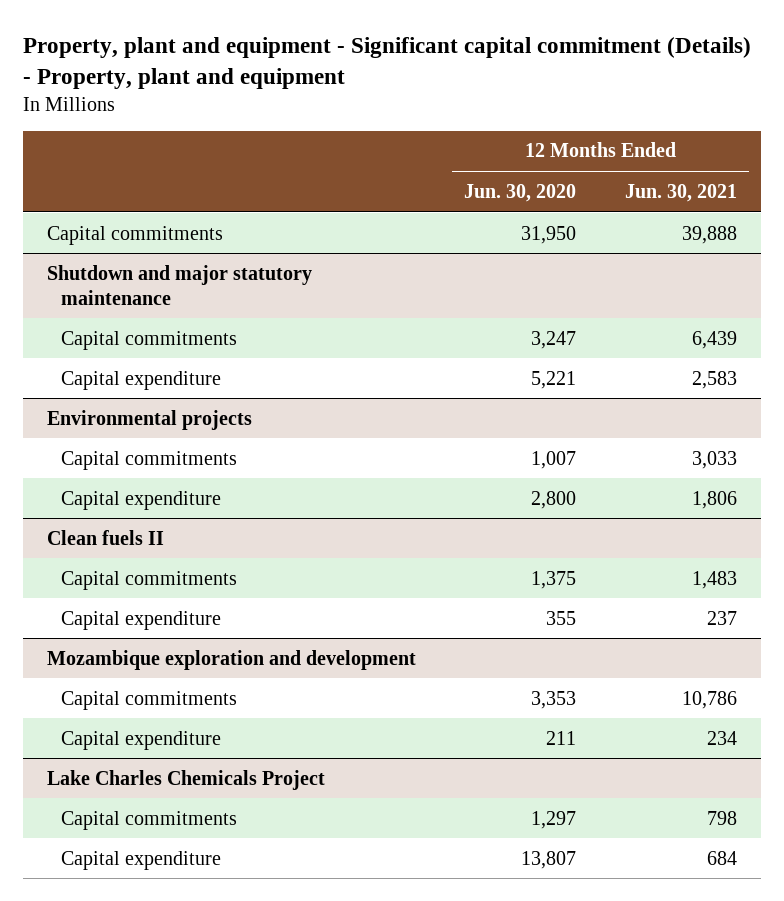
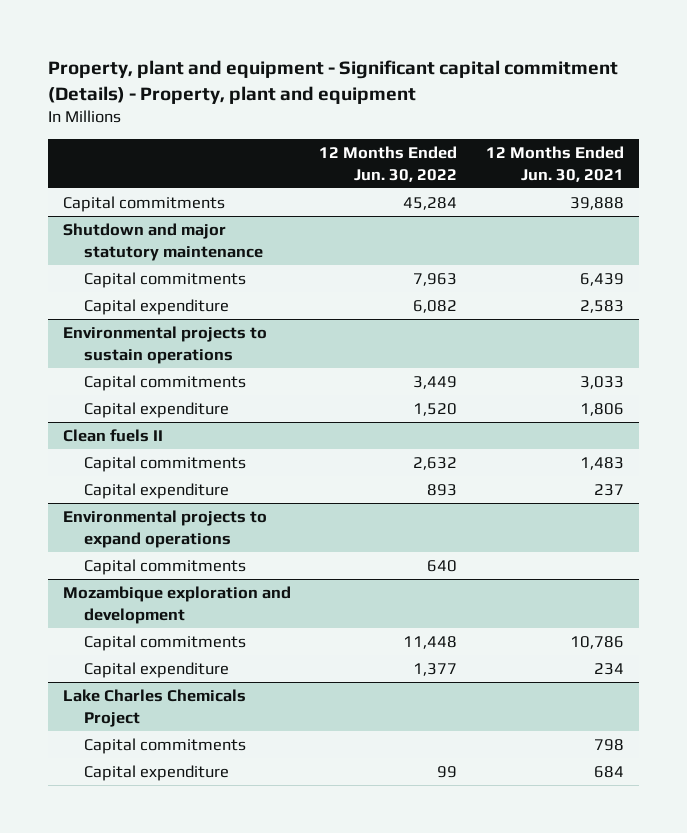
- | 12 Months Ended Jun. 30, 2020 | 12 Months Ended Jun. 30, 2021
+ | 12 Months Ended Jun. 30, 2022 | 12 Months Ended Jun. 30, 2021
- Environmental projects
+ Environmental projects to sustain operations
+ Environmental projects to expand operations
+ Capital commitments | 640 |

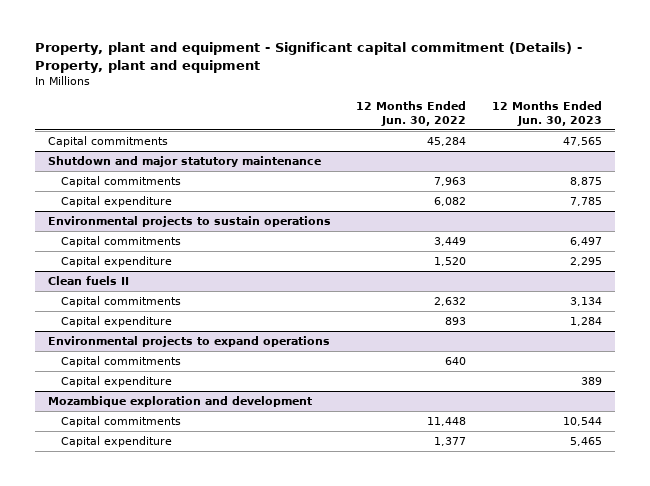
- | 12 Months Ended Jun. 30, 2022 | 12 Months Ended Jun. 30, 2021
+ | 12 Months Ended Jun. 30, 2022 | 12 Months Ended Jun. 30, 2023
@ Environmental projects to expand operations
+ Capital expenditure | | 389
- Lake Charles Chemicals Project
- Capital commitments | | 798
- Capital expenditure | 99 | 684

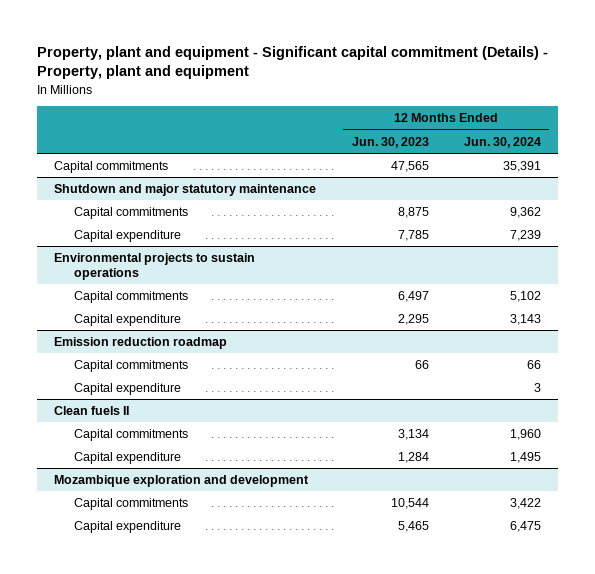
- | 12 Months Ended Jun. 30, 2022 | 12 Months Ended Jun. 30, 2023
+ | 12 Months Ended Jun. 30, 2023 | 12 Months Ended Jun. 30, 2024
+ Emission reduction roadmap
+ Capital commitments | 66 | 66
+ Capital expenditure | | 3
- Environmental projects to expand operations
- Capital commitments | 640 |
- Capital expenditure | | 389

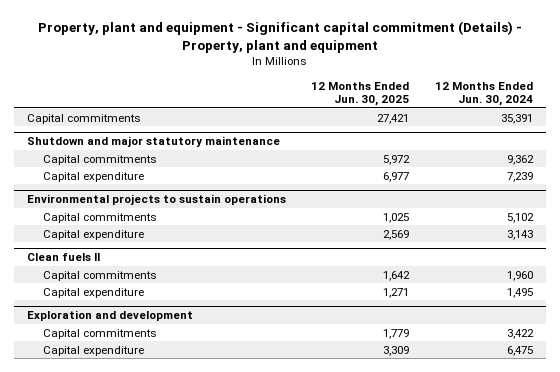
- | 12 Months Ended Jun. 30, 2023 | 12 Months Ended Jun. 30, 2024
+ | 12 Months Ended Jun. 30, 2025 | 12 Months Ended Jun. 30, 2024
- Emission reduction roadmap
- Capital commitments | 66 | 66
- Capital expenditure | | 3
- Mozambique exploration and development
+ Exploration and development

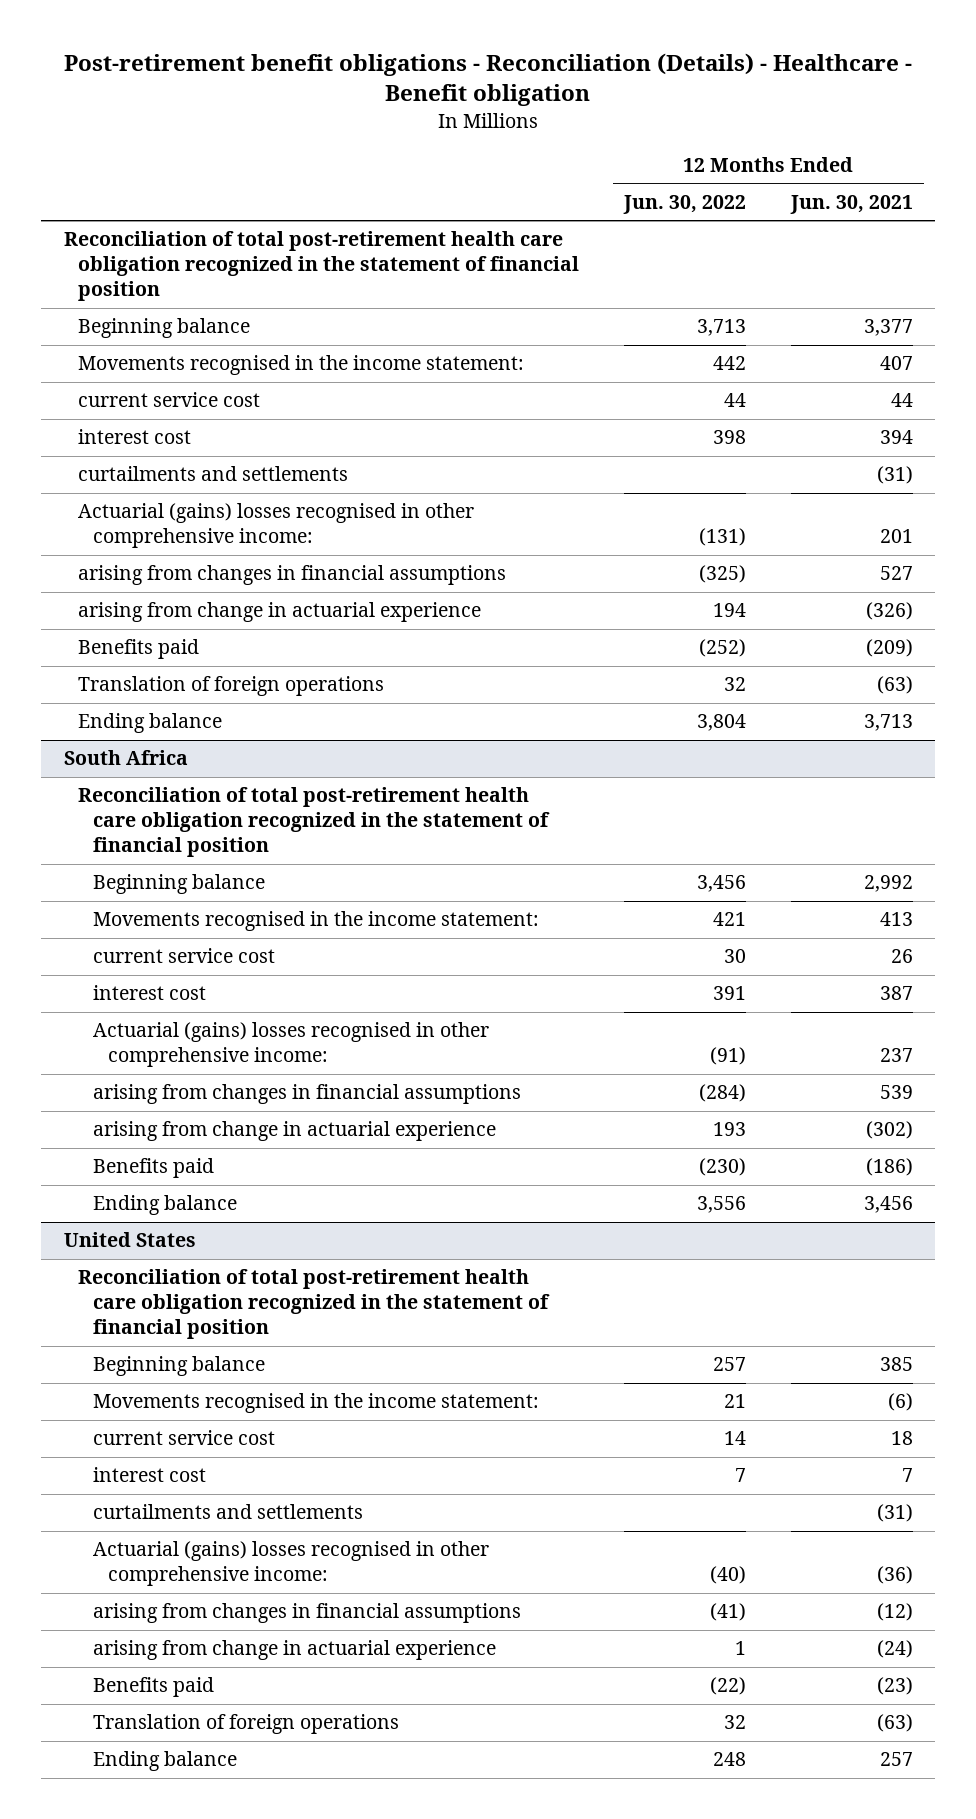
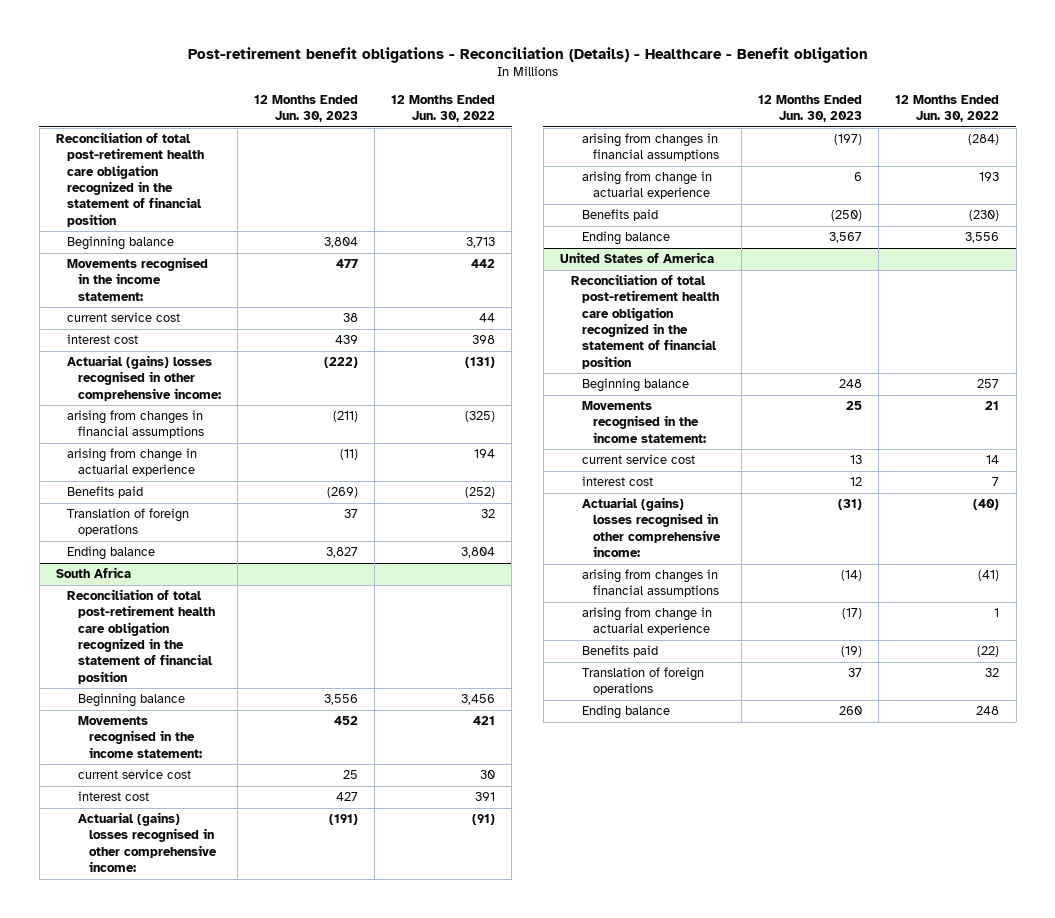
- | 12 Months Ended Jun. 30, 2022 | 12 Months Ended Jun. 30, 2021
+ | 12 Months Ended Jun. 30, 2023 | 12 Months Ended Jun. 30, 2022
- curtailments and settlements | | (31)
- United States
+ United States of America
- curtailments and settlements | | (31)

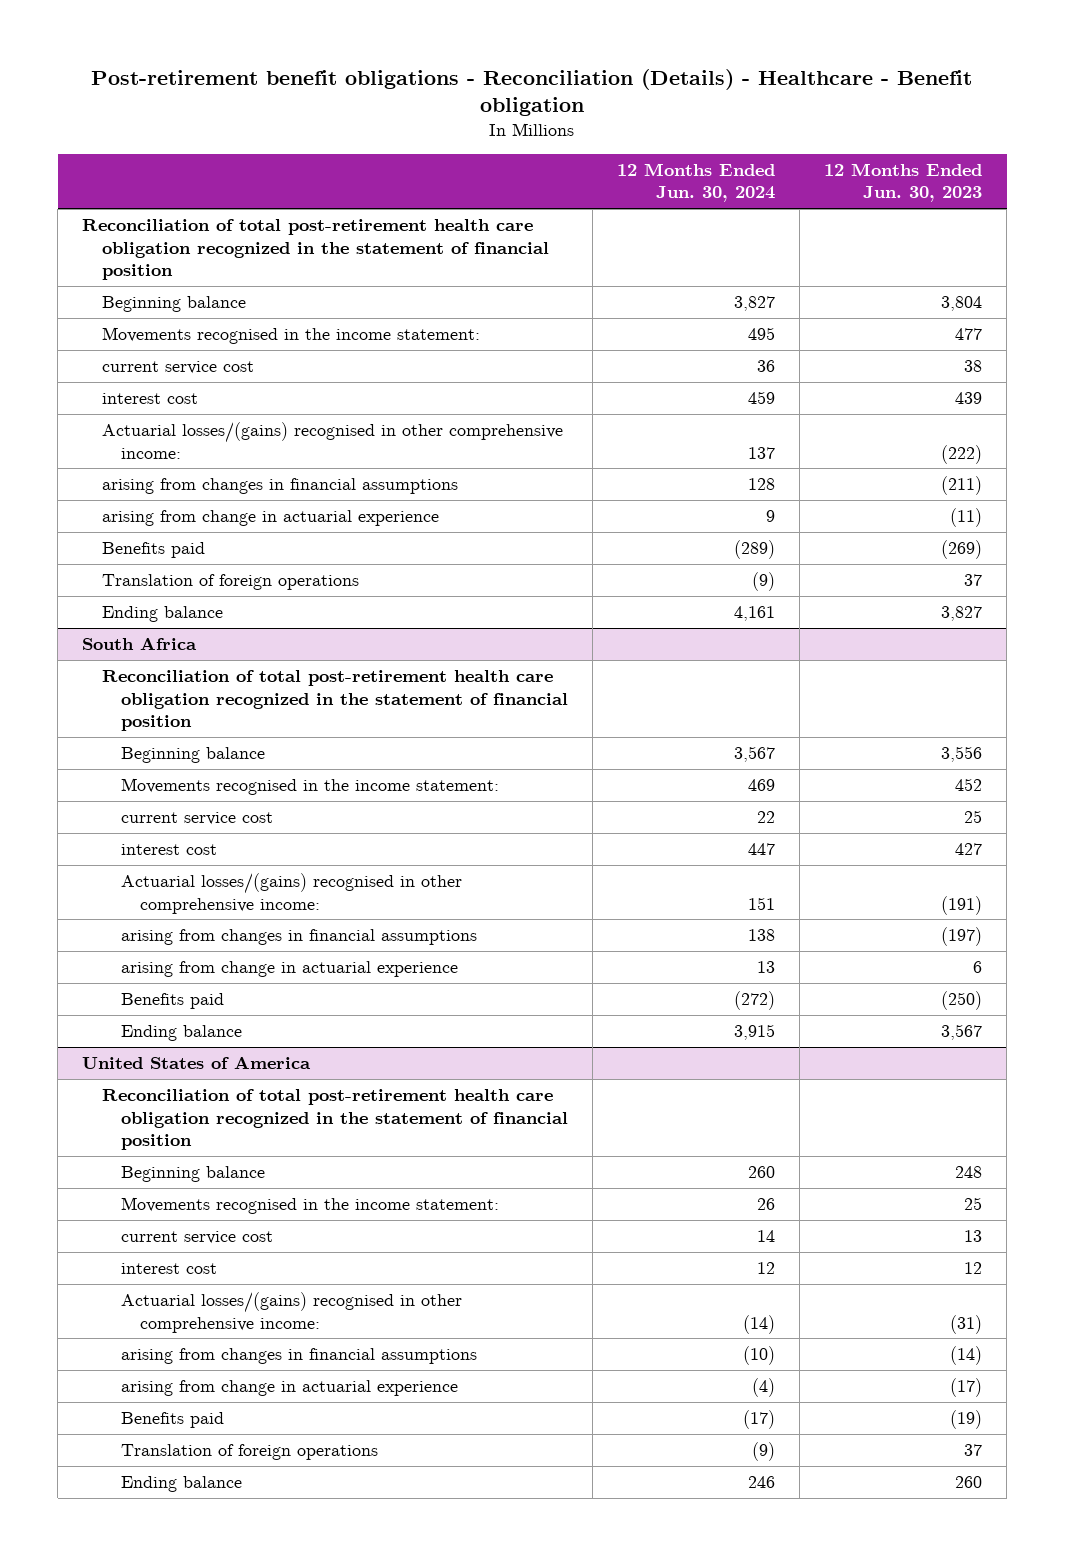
- | 12 Months Ended Jun. 30, 2023 | 12 Months Ended Jun. 30, 2022
+ | 12 Months Ended Jun. 30, 2024 | 12 Months Ended Jun. 30, 2023
- Actuarial (gains) losses recognised in other comprehensive income: | (222) | (131)
+ Actuarial losses/(gains) recognised in other comprehensive income: | 137 | (222)
@ South Africa
- Actuarial (gains) losses recognised in other comprehensive income: | (191) | (91)
+ Actuarial losses/(gains) recognised in other comprehensive income: | 151 | (191)
@ United States of America
- Actuarial (gains) losses recognised in other comprehensive income: | (31) | (40)
+ Actuarial losses/(gains) recognised in other comprehensive income: | (14) | (31)

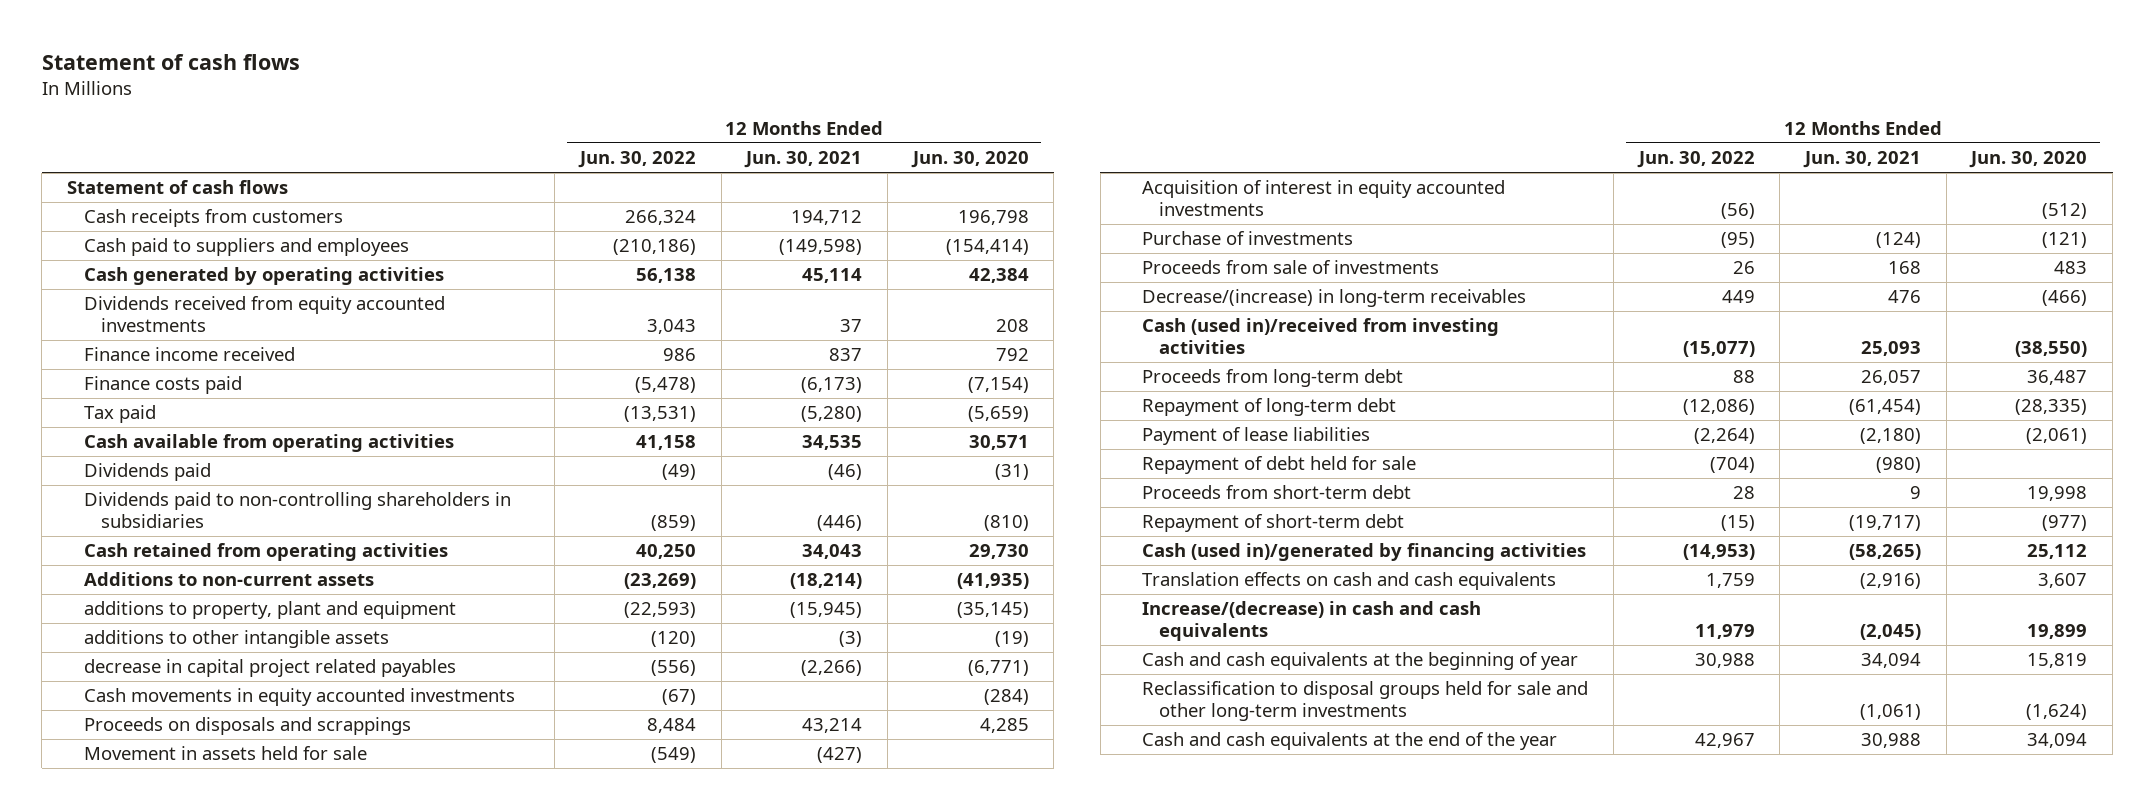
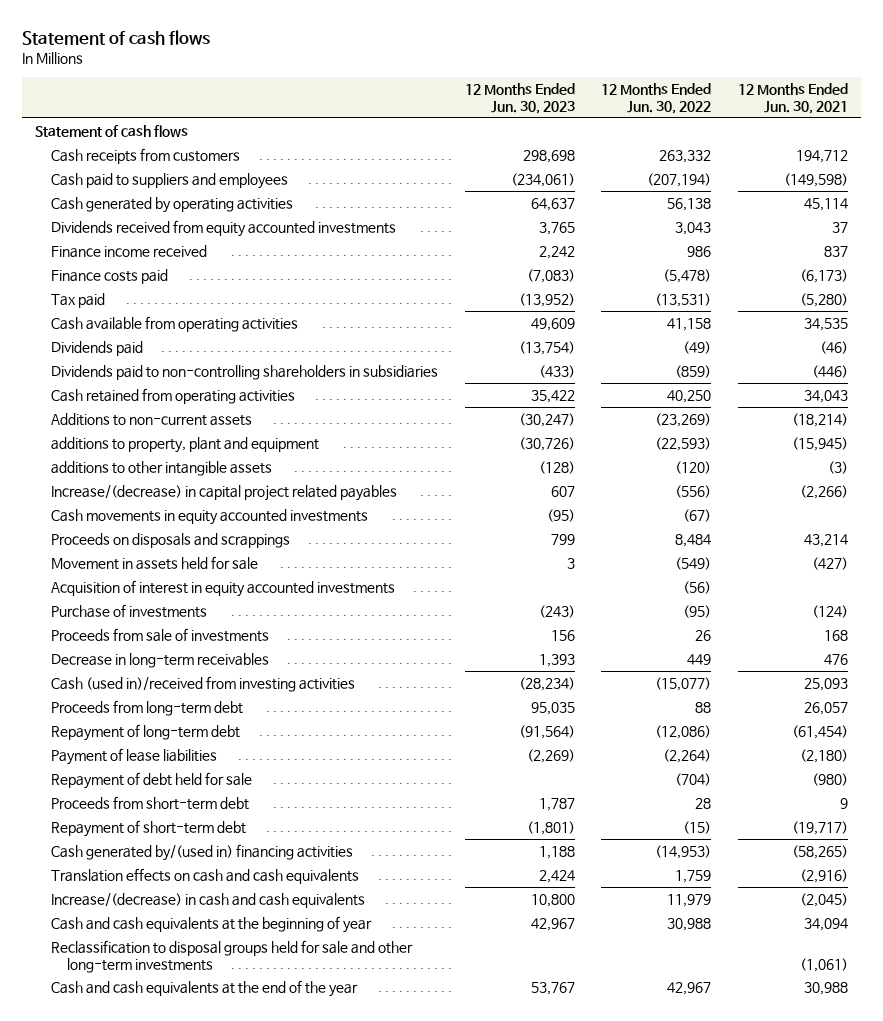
- | 12 Months Ended Jun. 30, 2022 | 12 Months Ended Jun. 30, 2021 | 12 Months Ended Jun. 30, 2020
+ | 12 Months Ended Jun. 30, 2023 | 12 Months Ended Jun. 30, 2022 | 12 Months Ended Jun. 30, 2021
- Cash receipts from customers | 266,324 | 194,712 | 196,798
- Cash paid to suppliers and employees | (210,186) | (149,598) | (154,414)
+ Cash receipts from customers | 298,698 | 263,332 | 194,712
+ Cash paid to suppliers and employees | (234,061) | (207,194) | (149,598)
- decrease in capital project related payables | (556) | (2,266) | (6,771)
+ Increase/(decrease) in capital project related payables | 607 | (556) | (2,266)
- Decrease/(increase) in long-term receivables | 449 | 476 | (466)
+ Decrease in long-term receivables | 1,393 | 449 | 476
- Cash (used in)/generated by financing activities | (14,953) | (58,265) | 25,112
+ Cash generated by/(used in) financing activities | 1,188 | (14,953) | (58,265)

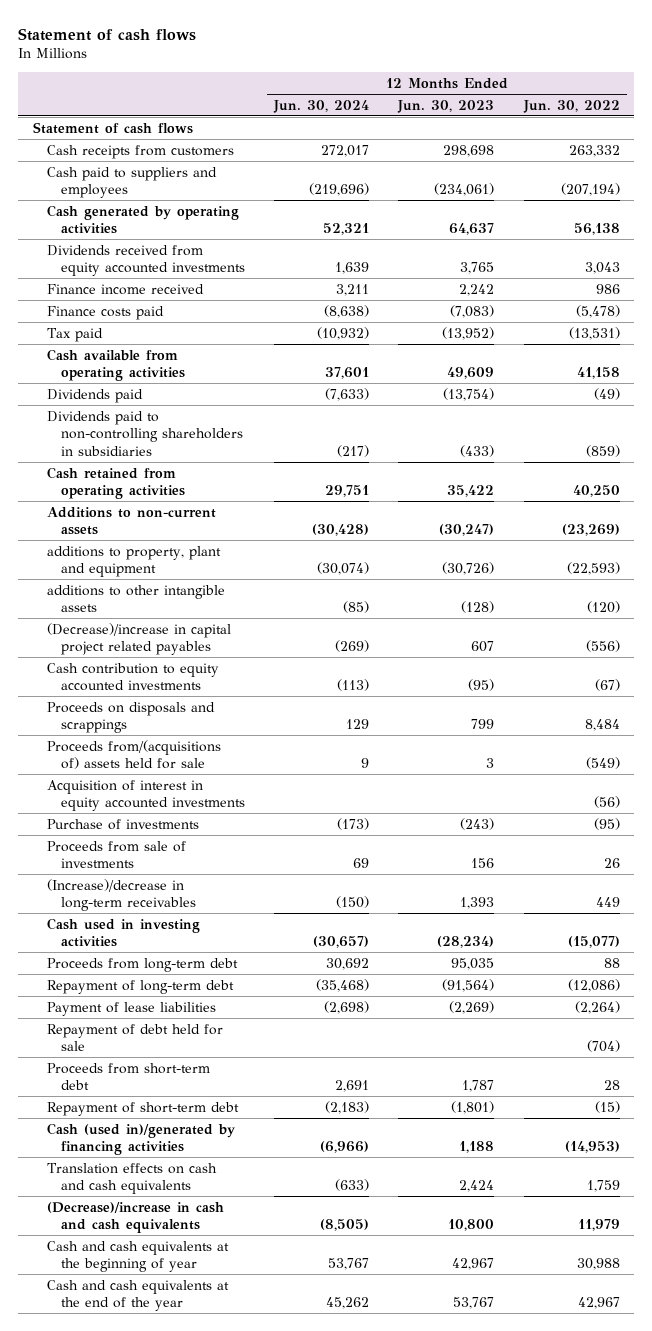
- | 12 Months Ended Jun. 30, 2023 | 12 Months Ended Jun. 30, 2022 | 12 Months Ended Jun. 30, 2021
+ | 12 Months Ended Jun. 30, 2024 | 12 Months Ended Jun. 30, 2023 | 12 Months Ended Jun. 30, 2022
- Increase/(decrease) in capital project related payables | 607 | (556) | (2,266)
- Cash movements in equity accounted investments | (95) | (67) |
+ (Decrease)/increase in capital project related payables | (269) | 607 | (556)
+ Cash contribution to equity accounted investments | (113) | (95) | (67)
- Movement in assets held for sale | 3 | (549) | (427)
+ Proceeds from/(acquisitions of) assets held for sale | 9 | 3 | (549)
- Decrease in long-term receivables | 1,393 | 449 | 476
- Cash (used in)/received from investing activities | (28,234) | (15,077) | 25,093
+ (Increase)/decrease in long-term receivables | (150) | 1,393 | 449
+ Cash used in investing activities | (30,657) | (28,234) | (15,077)
- Cash generated by/(used in) financing activities | 1,188 | (14,953) | (58,265)
+ Cash (used in)/generated by financing activities | (6,966) | 1,188 | (14,953)
- Increase/(decrease) in cash and cash equivalents | 10,800 | 11,979 | (2,045)
+ (Decrease)/increase in cash and cash equivalents | (8,505) | 10,800 | 11,979
- Reclassification to disposal groups held for sale and other long-term investments | | | (1,061)

